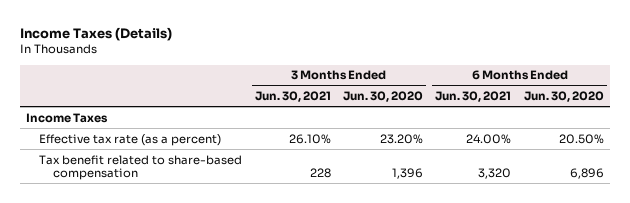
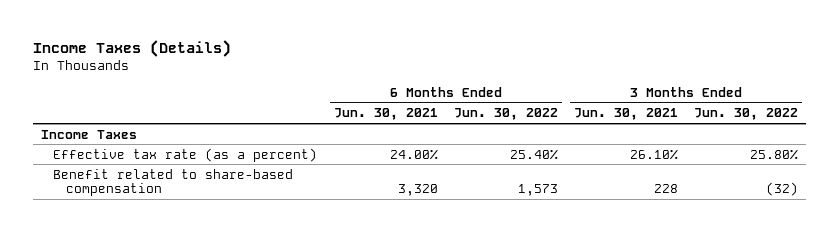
- | 3 Months Ended Jun. 30, 2021 | 3 Months Ended Jun. 30, 2020 | 6 Months Ended Jun. 30, 2021 | 6 Months Ended Jun. 30, 2020
+ | 6 Months Ended Jun. 30, 2021 | 6 Months Ended Jun. 30, 2022 | 3 Months Ended Jun. 30, 2021 | 3 Months Ended Jun. 30, 2022
- Tax benefit related to share-based compensation | 228 | 1,396 | 3,320 | 6,896
+ Benefit related to share-based compensation | 3,320 | 1,573 | 228 | (32)

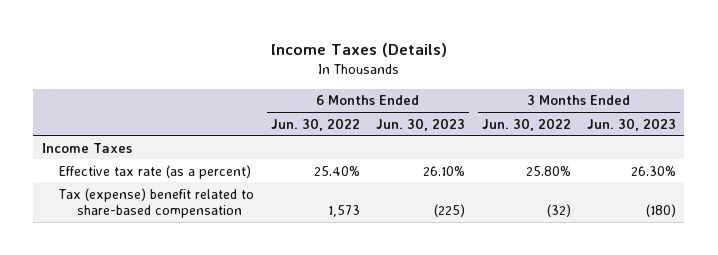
- | 6 Months Ended Jun. 30, 2021 | 6 Months Ended Jun. 30, 2022 | 3 Months Ended Jun. 30, 2021 | 3 Months Ended Jun. 30, 2022
+ | 6 Months Ended Jun. 30, 2022 | 6 Months Ended Jun. 30, 2023 | 3 Months Ended Jun. 30, 2022 | 3 Months Ended Jun. 30, 2023
- Benefit related to share-based compensation | 3,320 | 1,573 | 228 | (32)
+ Tax (expense) benefit related to share-based compensation | 1,573 | (225) | (32) | (180)

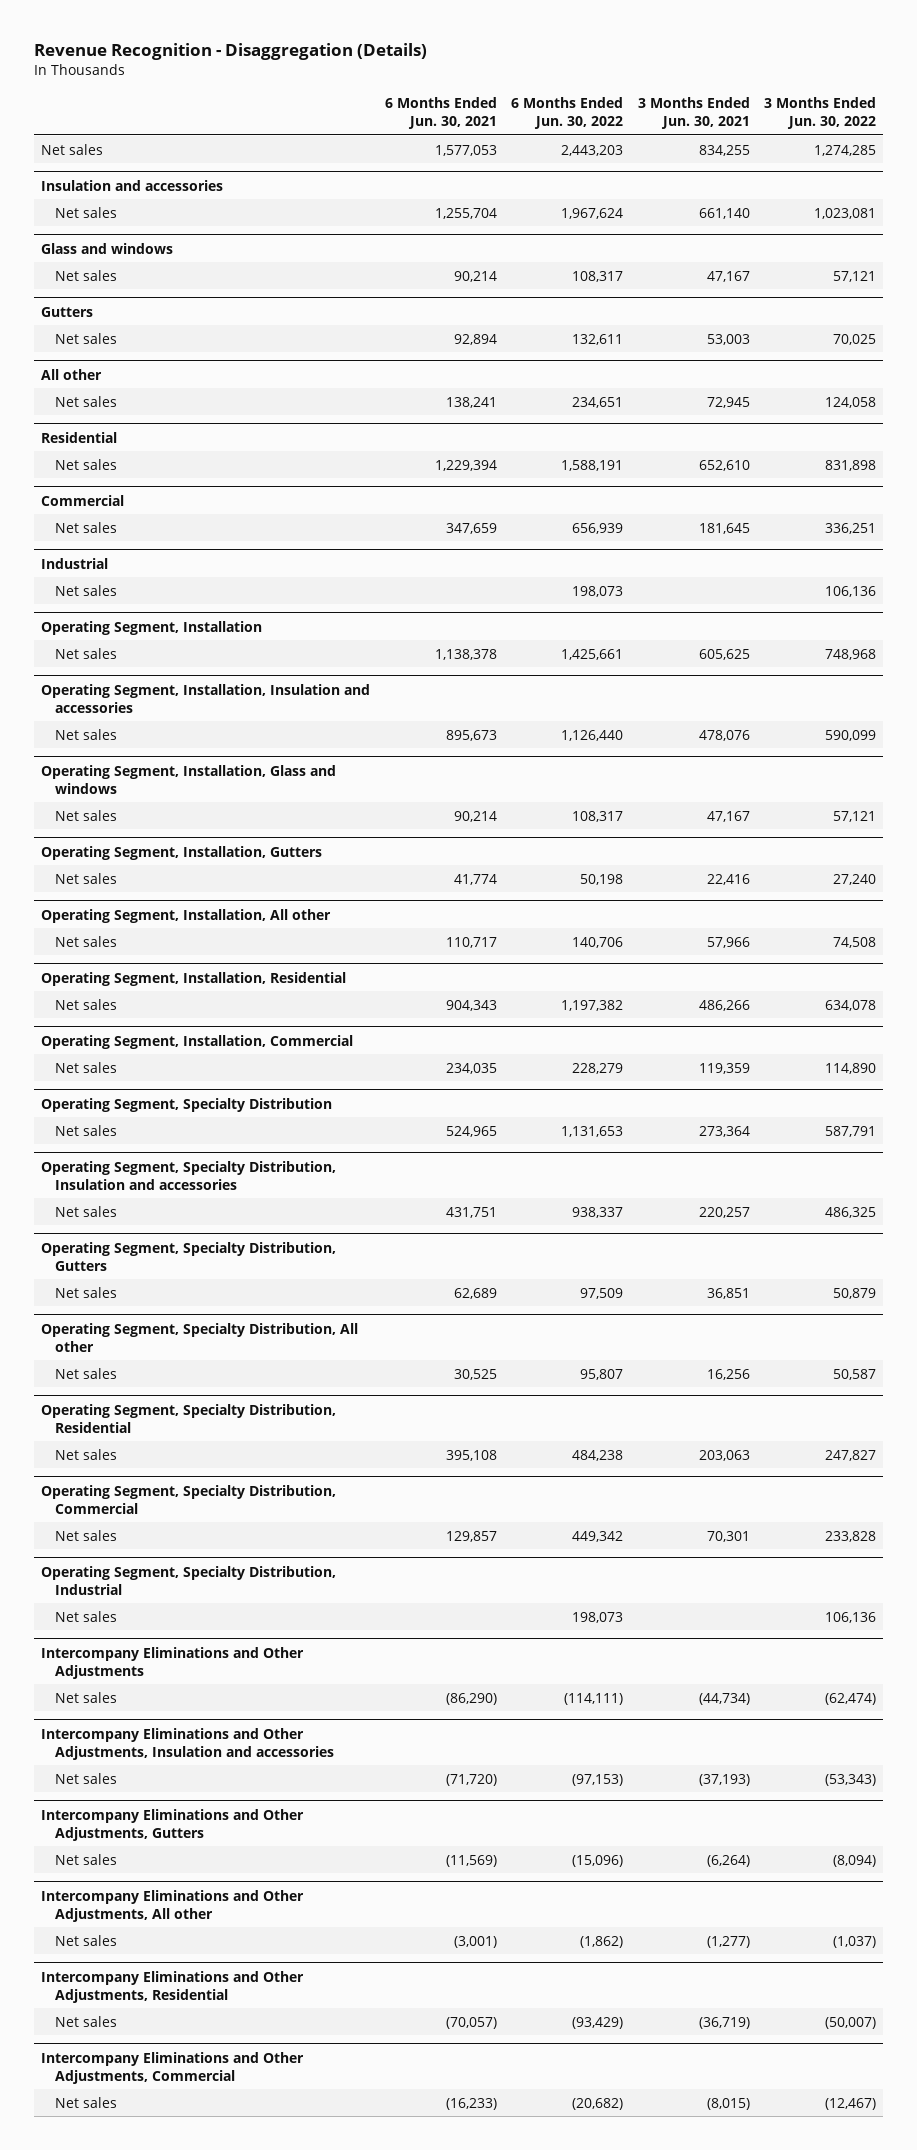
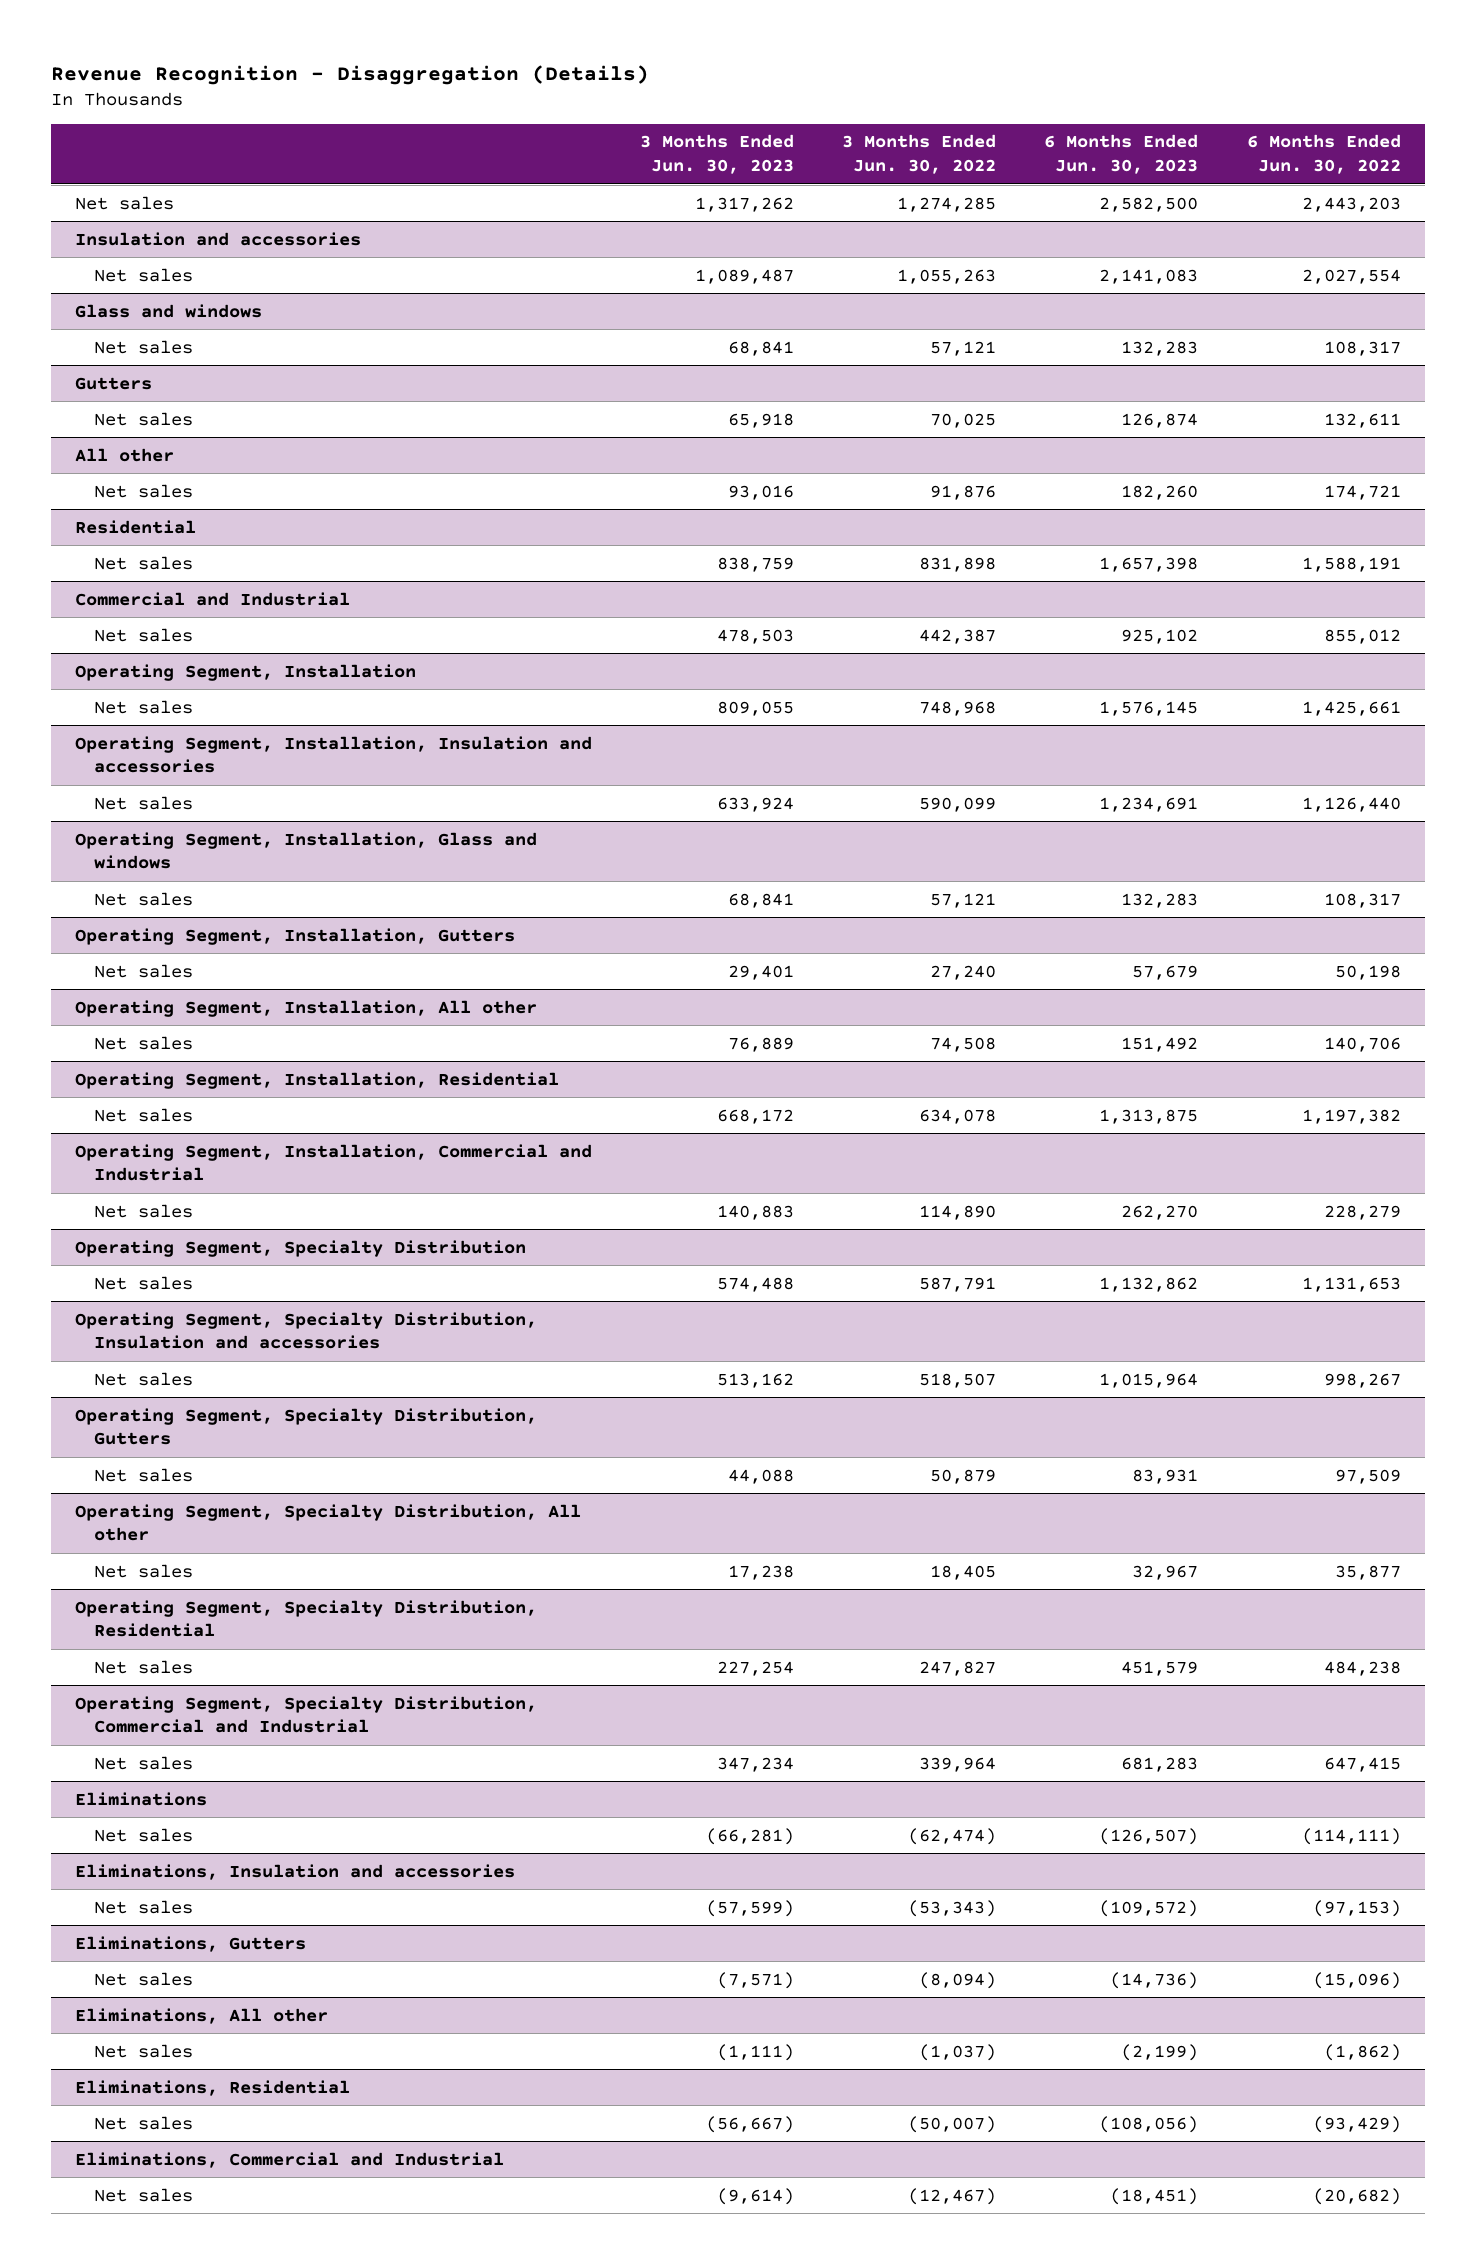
- | 6 Months Ended Jun. 30, 2021 | 6 Months Ended Jun. 30, 2022 | 3 Months Ended Jun. 30, 2021 | 3 Months Ended Jun. 30, 2022
+ | 3 Months Ended Jun. 30, 2023 | 3 Months Ended Jun. 30, 2022 | 6 Months Ended Jun. 30, 2023 | 6 Months Ended Jun. 30, 2022
@ Insulation and accessories
- Net sales | 1,255,704 | 1,967,624 | 661,140 | 1,023,081
+ Net sales | 1,089,487 | 1,055,263 | 2,141,083 | 2,027,554
@ All other
- Net sales | 138,241 | 234,651 | 72,945 | 124,058
+ Net sales | 93,016 | 91,876 | 182,260 | 174,721
- Commercial
- Net sales | 347,659 | 656,939 | 181,645 | 336,251
- Industrial
- Net sales | | 198,073 | | 106,136
+ Commercial and Industrial
+ Net sales | 478,503 | 442,387 | 925,102 | 855,012
- Operating Segment, Installation, Commercial
+ Operating Segment, Installation, Commercial and Industrial
@ Operating Segment, Specialty Distribution, Insulation and accessories
- Net sales | 431,751 | 938,337 | 220,257 | 486,325
+ Net sales | 513,162 | 518,507 | 1,015,964 | 998,267
@ Operating Segment, Specialty Distribution, All other
- Net sales | 30,525 | 95,807 | 16,256 | 50,587
+ Net sales | 17,238 | 18,405 | 32,967 | 35,877
- Operating Segment, Specialty Distribution, Commercial
- Net sales | 129,857 | 449,342 | 70,301 | 233,828
- Operating Segment, Specialty Distribution, Industrial
- Net sales | | 198,073 | | 106,136
- Intercompany Eliminations and Other Adjustments
+ Operating Segment, Specialty Distribution, Commercial and Industrial
+ Net sales | 347,234 | 339,964 | 681,283 | 647,415
+ Eliminations
- Intercompany Eliminations and Other Adjustments, Insulation and accessories
+ Eliminations, Insulation and accessories
- Intercompany Eliminations and Other Adjustments, Gutters
+ Eliminations, Gutters
- Intercompany Eliminations and Other Adjustments, All other
+ Eliminations, All other
- Intercompany Eliminations and Other Adjustments, Residential
+ Eliminations, Residential
- Intercompany Eliminations and Other Adjustments, Commercial
+ Eliminations, Commercial and Industrial

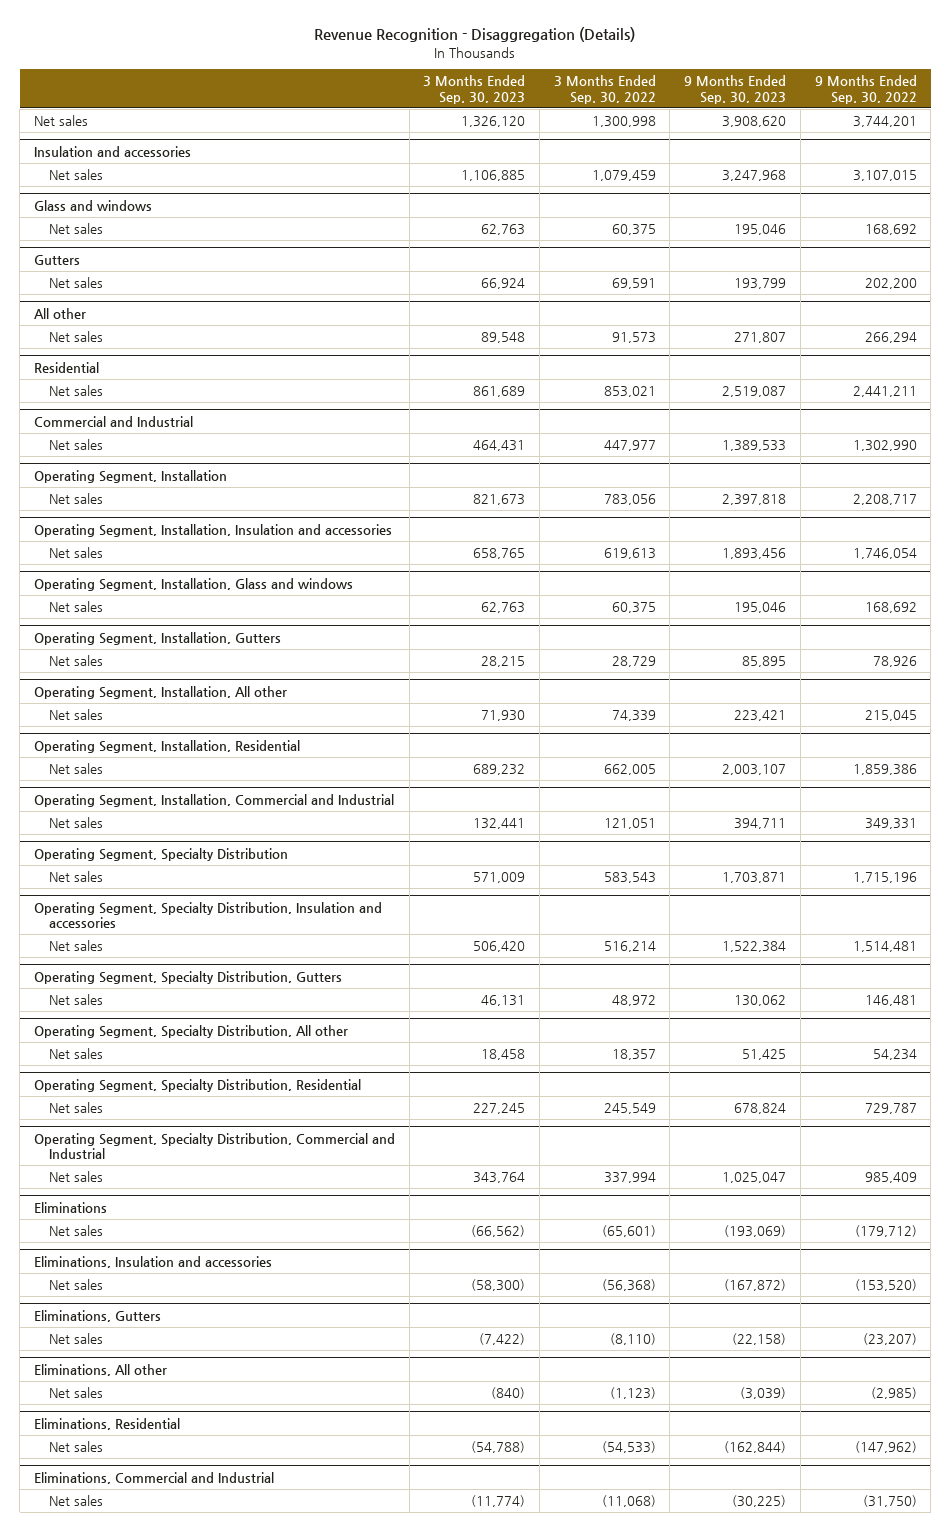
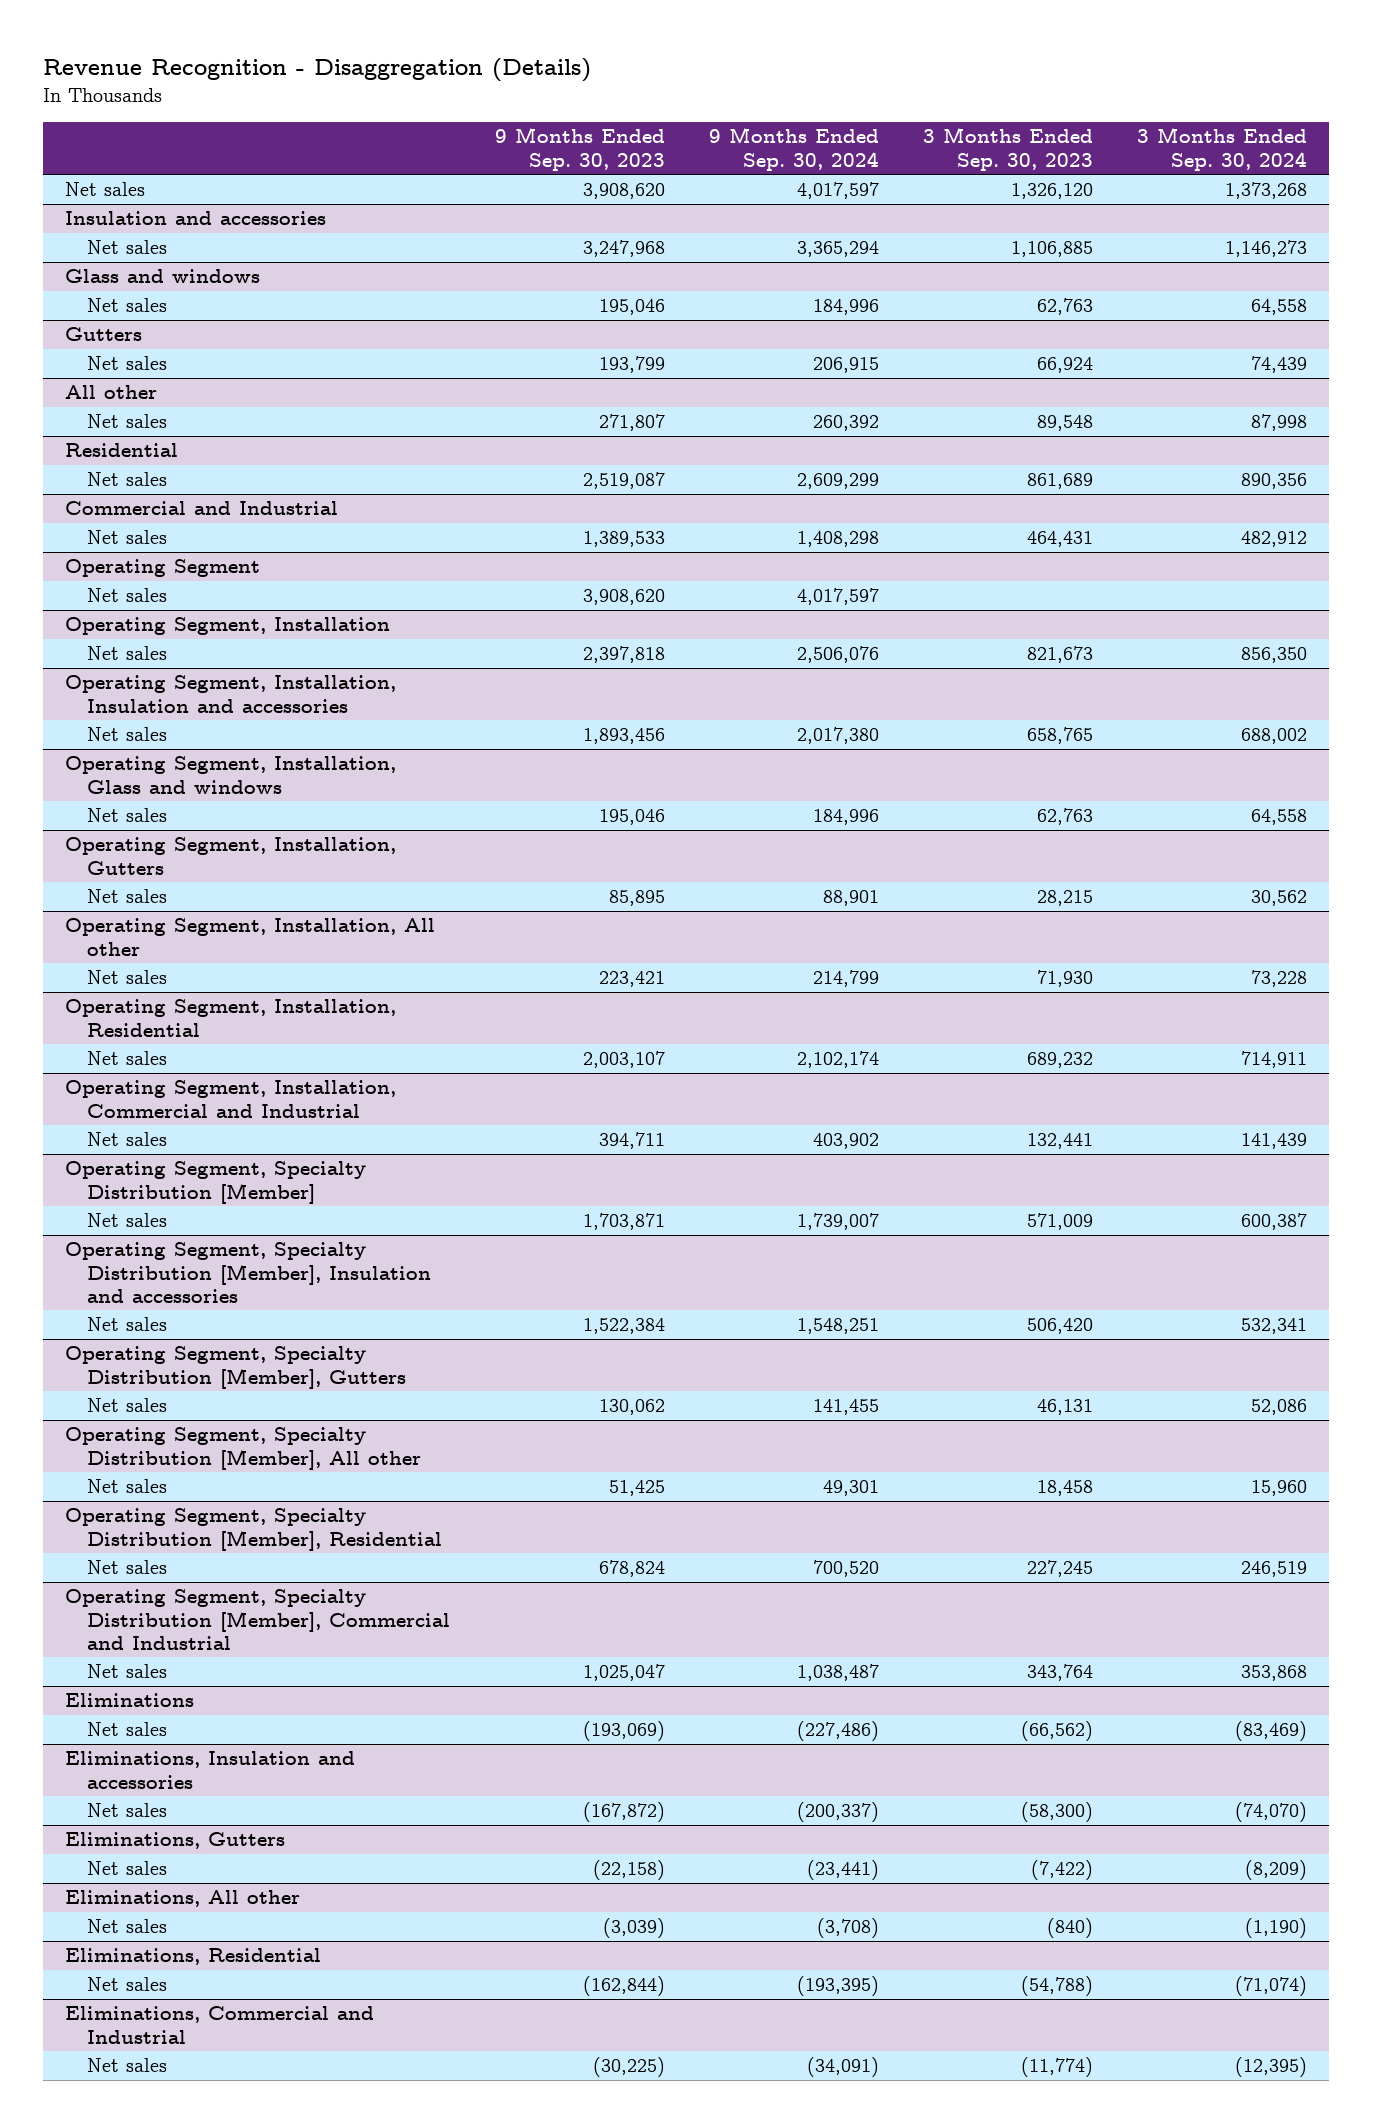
- | 3 Months Ended Sep. 30, 2023 | 3 Months Ended Sep. 30, 2022 | 9 Months Ended Sep. 30, 2023 | 9 Months Ended Sep. 30, 2022
+ | 9 Months Ended Sep. 30, 2023 | 9 Months Ended Sep. 30, 2024 | 3 Months Ended Sep. 30, 2023 | 3 Months Ended Sep. 30, 2024
+ Operating Segment
+ Net sales | 3,908,620 | 4,017,597 | |
- Operating Segment, Specialty Distribution
+ Operating Segment, Specialty Distribution [Member]
- Operating Segment, Specialty Distribution, Insulation and accessories
+ Operating Segment, Specialty Distribution [Member], Insulation and accessories
- Operating Segment, Specialty Distribution, Gutters
+ Operating Segment, Specialty Distribution [Member], Gutters
- Operating Segment, Specialty Distribution, All other
+ Operating Segment, Specialty Distribution [Member], All other
- Operating Segment, Specialty Distribution, Residential
+ Operating Segment, Specialty Distribution [Member], Residential
- Operating Segment, Specialty Distribution, Commercial and Industrial
+ Operating Segment, Specialty Distribution [Member], Commercial and Industrial

